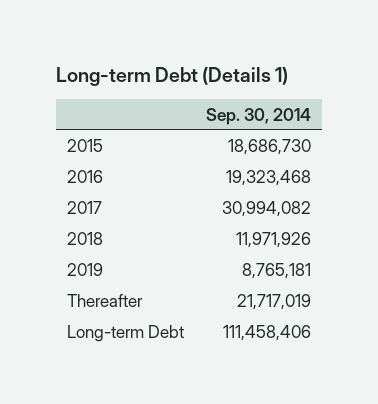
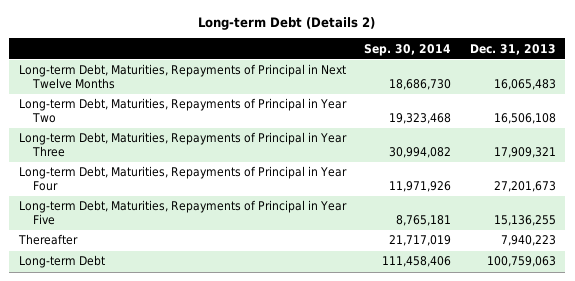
- Long-term Debt (Details 1)
+ Long-term Debt (Details 2)
- | Sep. 30, 2014
+ | Sep. 30, 2014 | Dec. 31, 2013
- 2015 | 18,686,730
- 2016 | 19,323,468
- 2017 | 30,994,082
- 2018 | 11,971,926
- 2019 | 8,765,181
+ Long-term Debt, Maturities, Repayments of Principal in Next Twelve Months | 18,686,730 | 16,065,483
+ Long-term Debt, Maturities, Repayments of Principal in Year Two | 19,323,468 | 16,506,108
+ Long-term Debt, Maturities, Repayments of Principal in Year Three | 30,994,082 | 17,909,321
+ Long-term Debt, Maturities, Repayments of Principal in Year Four | 11,971,926 | 27,201,673
+ Long-term Debt, Maturities, Repayments of Principal in Year Five | 8,765,181 | 15,136,255

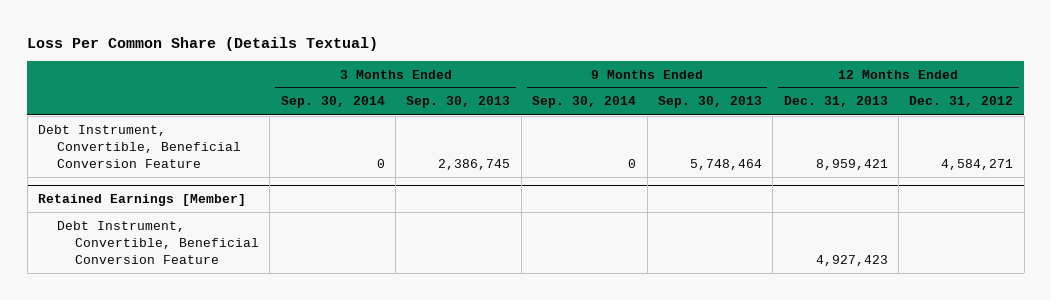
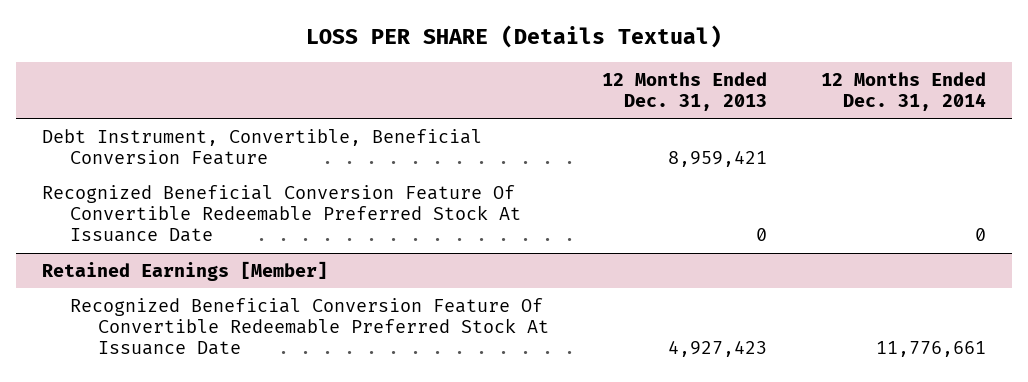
- Loss Per Common Share (Details Textual)
+ LOSS PER SHARE (Details Textual)
- | 3 Months Ended Sep. 30, 2014 | 3 Months Ended Sep. 30, 2013 | 9 Months Ended Sep. 30, 2014 | 9 Months Ended Sep. 30, 2013 | 12 Months Ended Dec. 31, 2013 | 12 Months Ended Dec. 31, 2012
+ | 12 Months Ended Dec. 31, 2013 | 12 Months Ended Dec. 31, 2014
+ Recognized Beneficial Conversion Feature Of Convertible Redeemable Preferred Stock At Issuance Date | 0 | 0
@ Retained Earnings [Member]
- Debt Instrument, Convertible, Beneficial Conversion Feature | | | | | 4,927,423 |
+ Recognized Beneficial Conversion Feature Of Convertible Redeemable Preferred Stock At Issuance Date | 4,927,423 | 11,776,661

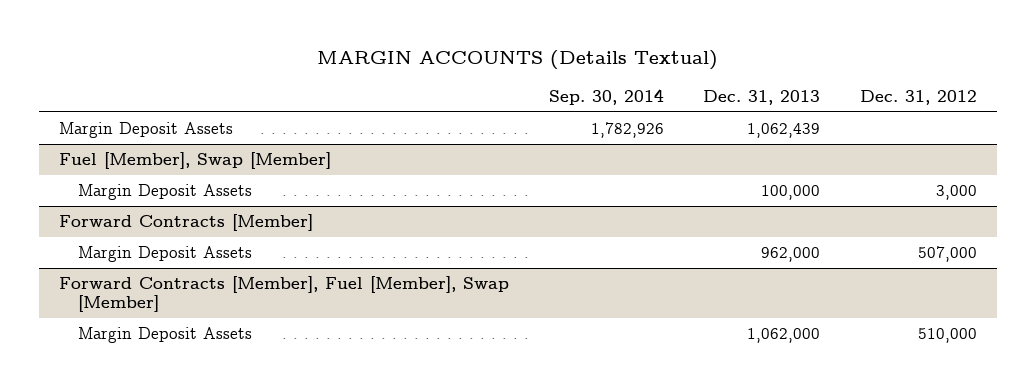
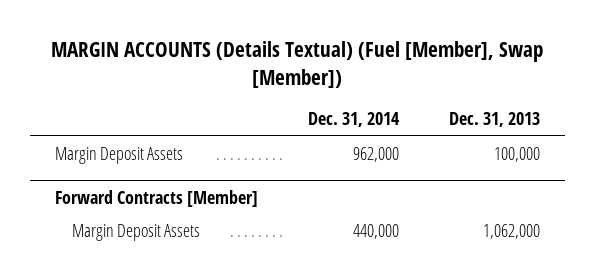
- MARGIN ACCOUNTS (Details Textual)
+ MARGIN ACCOUNTS (Details Textual) (Fuel [Member], Swap [Member])
- | Sep. 30, 2014 | Dec. 31, 2013 | Dec. 31, 2012
+ | Dec. 31, 2014 | Dec. 31, 2013
- Margin Deposit Assets | 1,782,926 | 1,062,439 |
- Fuel [Member], Swap [Member]
@ Forward Contracts [Member]
- Margin Deposit Assets | | 962,000 | 507,000
- Forward Contracts [Member], Fuel [Member], Swap [Member]

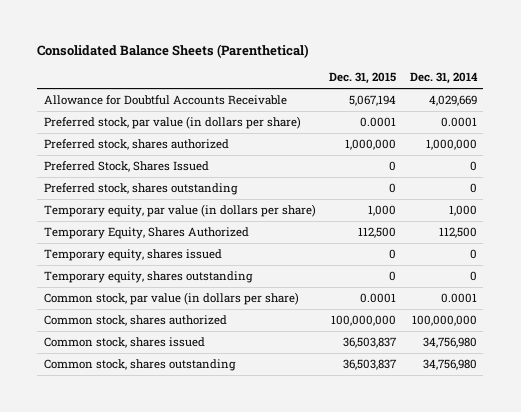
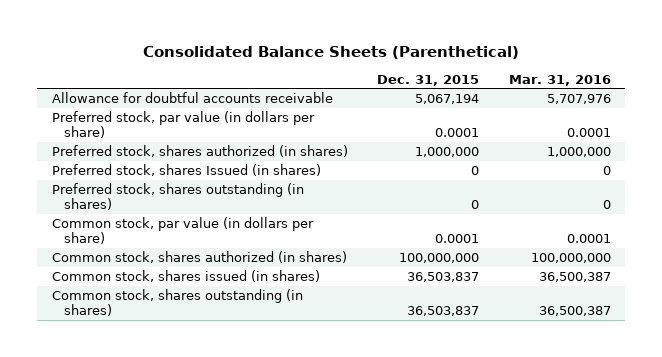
- | Dec. 31, 2015 | Dec. 31, 2014
+ | Dec. 31, 2015 | Mar. 31, 2016
- Allowance for Doubtful Accounts Receivable | 5,067,194 | 4,029,669
+ Allowance for doubtful accounts receivable | 5,067,194 | 5,707,976
- Preferred stock, shares authorized | 1,000,000 | 1,000,000
- Preferred Stock, Shares Issued | 0 | 0
- Preferred stock, shares outstanding | 0 | 0
- Temporary equity, par value (in dollars per share) | 1,000 | 1,000
- Temporary Equity, Shares Authorized | 112,500 | 112,500
- Temporary equity, shares issued | 0 | 0
- Temporary equity, shares outstanding | 0 | 0
+ Preferred stock, shares authorized (in shares) | 1,000,000 | 1,000,000
+ Preferred stock, shares Issued (in shares) | 0 | 0
+ Preferred stock, shares outstanding (in shares) | 0 | 0
- Common stock, shares authorized | 100,000,000 | 100,000,000
- Common stock, shares issued | 36,503,837 | 34,756,980
- Common stock, shares outstanding | 36,503,837 | 34,756,980
+ Common stock, shares authorized (in shares) | 100,000,000 | 100,000,000
+ Common stock, shares issued (in shares) | 36,503,837 | 36,500,387
+ Common stock, shares outstanding (in shares) | 36,503,837 | 36,500,387

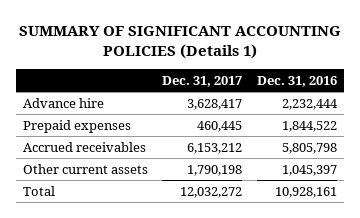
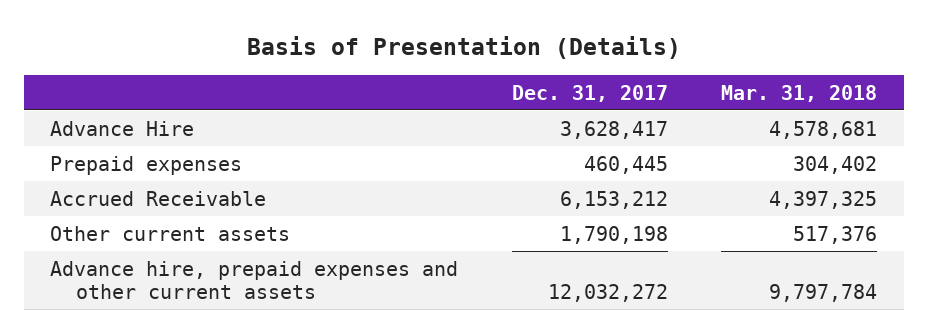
- SUMMARY OF SIGNIFICANT ACCOUNTING POLICIES (Details 1)
+ Basis of Presentation (Details)
- | Dec. 31, 2017 | Dec. 31, 2016
+ | Dec. 31, 2017 | Mar. 31, 2018
- Advance hire | 3,628,417 | 2,232,444
+ Advance Hire | 3,628,417 | 4,578,681
- Accrued receivables | 6,153,212 | 5,805,798
+ Accrued Receivable | 6,153,212 | 4,397,325
- Total | 12,032,272 | 10,928,161
+ Advance hire, prepaid expenses and other current assets | 12,032,272 | 9,797,784

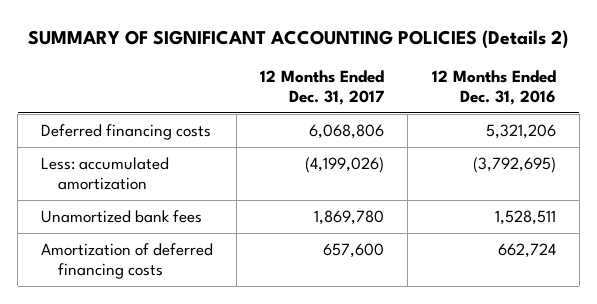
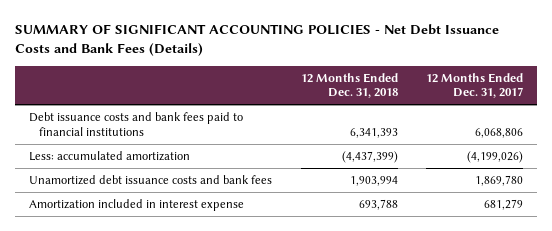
- SUMMARY OF SIGNIFICANT ACCOUNTING POLICIES (Details 2)
+ SUMMARY OF SIGNIFICANT ACCOUNTING POLICIES - Net Debt Issuance Costs and Bank Fees (Details)
- | 12 Months Ended Dec. 31, 2017 | 12 Months Ended Dec. 31, 2016
+ | 12 Months Ended Dec. 31, 2018 | 12 Months Ended Dec. 31, 2017
- Deferred financing costs | 6,068,806 | 5,321,206
+ Debt issuance costs and bank fees paid to financial institutions | 6,341,393 | 6,068,806
- Unamortized bank fees | 1,869,780 | 1,528,511
- Amortization of deferred financing costs | 657,600 | 662,724
+ Unamortized debt issuance costs and bank fees | 1,903,994 | 1,869,780
+ Amortization included in interest expense | 693,788 | 681,279

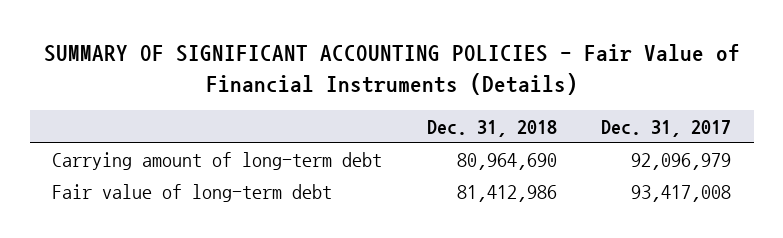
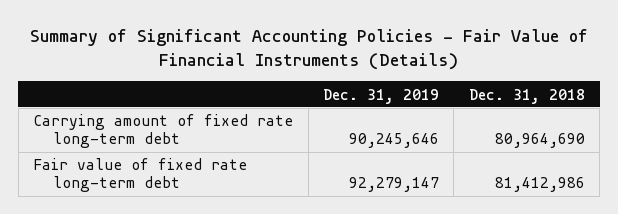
- SUMMARY OF SIGNIFICANT ACCOUNTING POLICIES - Fair Value of Financial Instruments (Details)
+ Summary of Significant Accounting Policies - Fair Value of Financial Instruments (Details)
- | Dec. 31, 2018 | Dec. 31, 2017
+ | Dec. 31, 2019 | Dec. 31, 2018
- Carrying amount of long-term debt | 80,964,690 | 92,096,979
- Fair value of long-term debt | 81,412,986 | 93,417,008
+ Carrying amount of fixed rate long-term debt | 90,245,646 | 80,964,690
+ Fair value of fixed rate long-term debt | 92,279,147 | 81,412,986

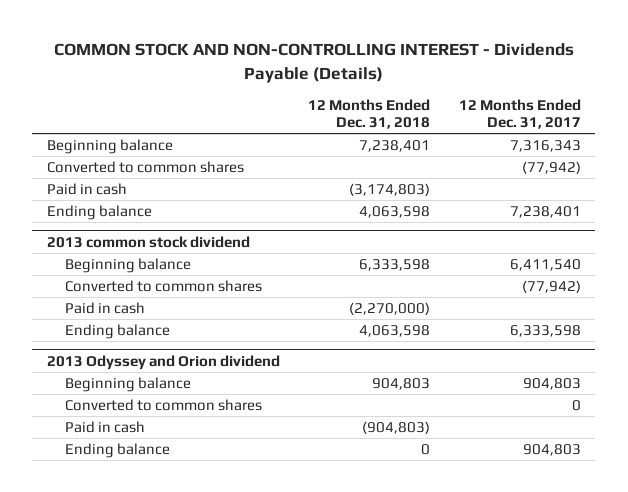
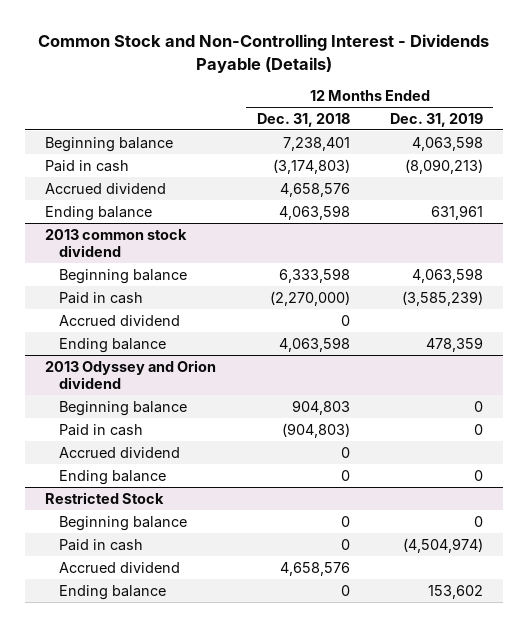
- COMMON STOCK AND NON-CONTROLLING INTEREST - Dividends Payable (Details)
+ Common Stock and Non-Controlling Interest - Dividends Payable (Details)
- | 12 Months Ended Dec. 31, 2018 | 12 Months Ended Dec. 31, 2017
+ | 12 Months Ended Dec. 31, 2018 | 12 Months Ended Dec. 31, 2019
- Converted to common shares | | (77,942)
+ Accrued dividend | 4,658,576 |
@ 2013 common stock dividend
- Converted to common shares | | (77,942)
+ Accrued dividend | 0 |
@ 2013 Odyssey and Orion dividend
- Converted to common shares | | 0
+ Accrued dividend | 0 |
+ Restricted Stock
+ Beginning balance | 0 | 0
+ Paid in cash | 0 | (4,504,974)
+ Accrued dividend | 4,658,576 |
+ Ending balance | 0 | 153,602

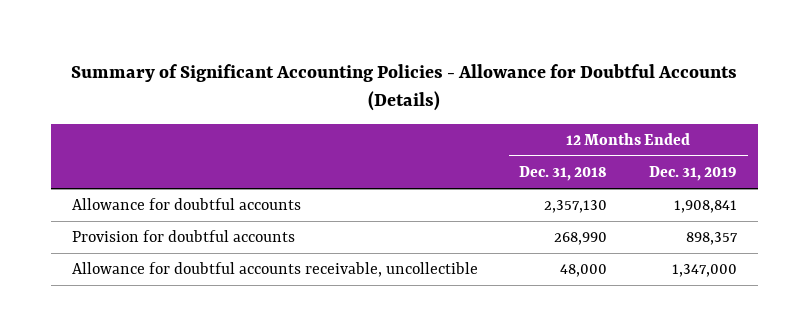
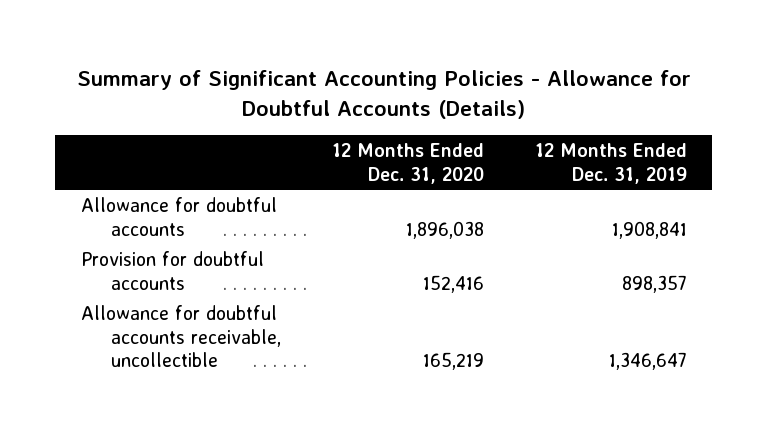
- | 12 Months Ended Dec. 31, 2018 | 12 Months Ended Dec. 31, 2019
+ | 12 Months Ended Dec. 31, 2020 | 12 Months Ended Dec. 31, 2019
- Allowance for doubtful accounts receivable, uncollectible | 48,000 | 1,347,000
+ Allowance for doubtful accounts receivable, uncollectible | 165,219 | 1,346,647

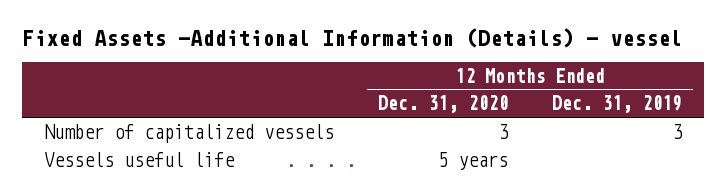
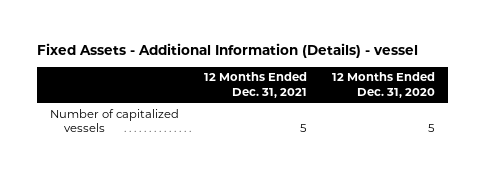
- Fixed Assets -Additional Information (Details) - vessel
+ Fixed Assets - Additional Information (Details) - vessel
- | 12 Months Ended Dec. 31, 2020 | 12 Months Ended Dec. 31, 2019
+ | 12 Months Ended Dec. 31, 2021 | 12 Months Ended Dec. 31, 2020
- Number of capitalized vessels | 3 | 3
- Vessels useful life | 5 years |
+ Number of capitalized vessels | 5 | 5

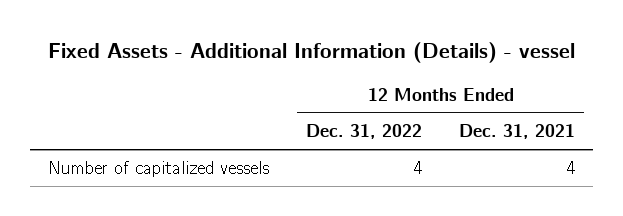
- | 12 Months Ended Dec. 31, 2021 | 12 Months Ended Dec. 31, 2020
+ | 12 Months Ended Dec. 31, 2022 | 12 Months Ended Dec. 31, 2021
- Number of capitalized vessels | 5 | 5
+ Number of capitalized vessels | 4 | 4

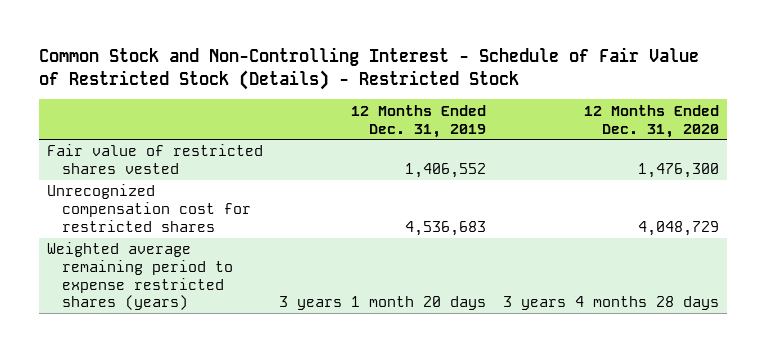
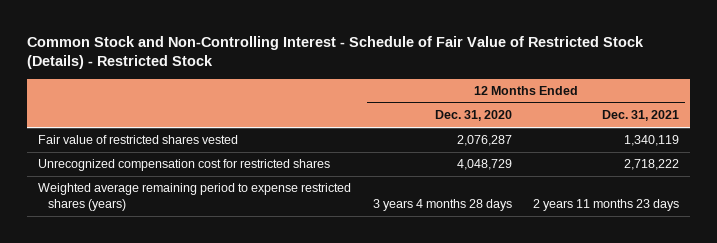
- | 12 Months Ended Dec. 31, 2019 | 12 Months Ended Dec. 31, 2020
+ | 12 Months Ended Dec. 31, 2020 | 12 Months Ended Dec. 31, 2021
- Fair value of restricted shares vested | 1,406,552 | 1,476,300
+ Fair value of restricted shares vested | 2,076,287 | 1,340,119

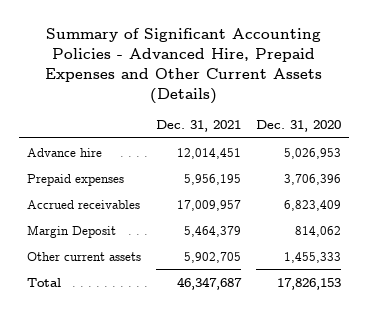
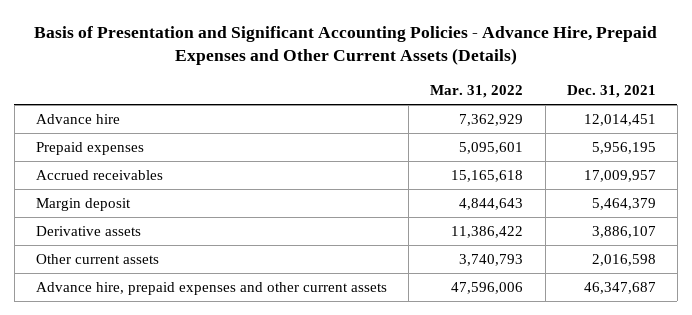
- Summary of Significant Accounting Policies - Advanced Hire, Prepaid Expenses and Other Current Assets (Details)
+ Basis of Presentation and Significant Accounting Policies - Advance Hire, Prepaid Expenses and Other Current Assets (Details)
- | Dec. 31, 2021 | Dec. 31, 2020
+ | Mar. 31, 2022 | Dec. 31, 2021
- Margin Deposit | 5,464,379 | 814,062
- Other current assets | 5,902,705 | 1,455,333
- Total | 46,347,687 | 17,826,153
+ Margin deposit | 4,844,643 | 5,464,379
+ Derivative assets | 11,386,422 | 3,886,107
+ Other current assets | 3,740,793 | 2,016,598
+ Advance hire, prepaid expenses and other current assets | 47,596,006 | 46,347,687

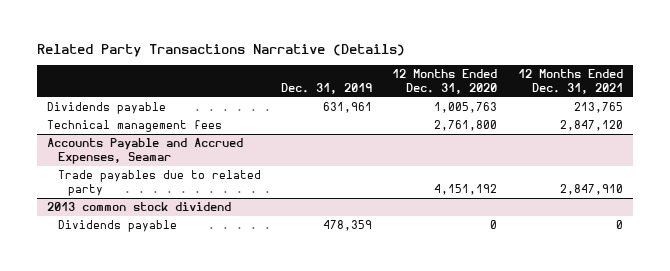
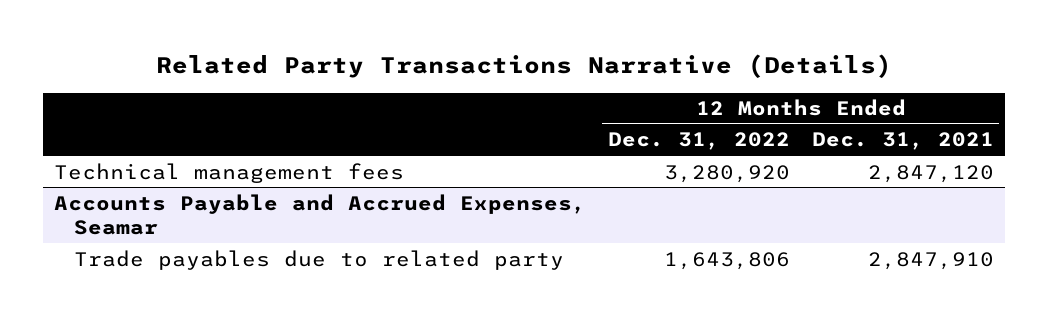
- | Dec. 31, 2019 | 12 Months Ended Dec. 31, 2020 | 12 Months Ended Dec. 31, 2021
+ | 12 Months Ended Dec. 31, 2022 | 12 Months Ended Dec. 31, 2021
- Dividends payable | 631,961 | 1,005,763 | 213,765
- 2013 common stock dividend
- Dividends payable | 478,359 | 0 | 0

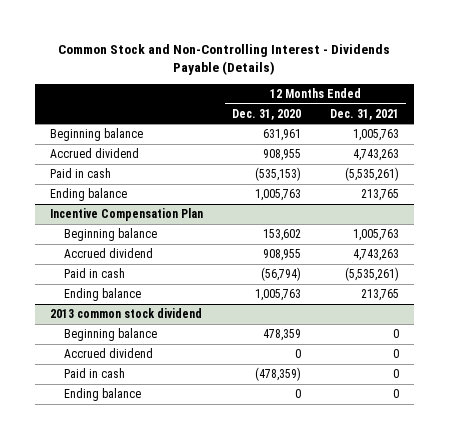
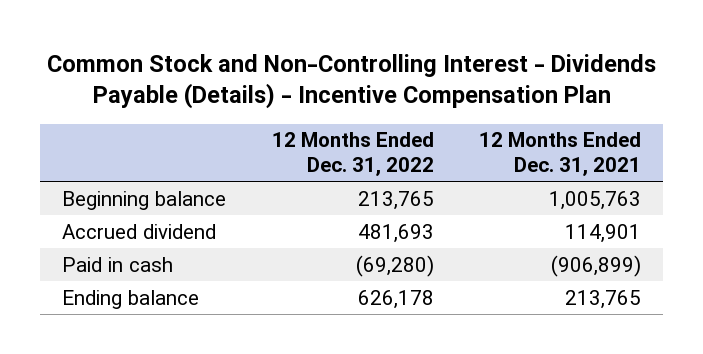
- Common Stock and Non-Controlling Interest - Dividends Payable (Details)
+ Common Stock and Non-Controlling Interest - Dividends Payable (Details) - Incentive Compensation Plan
- | 12 Months Ended Dec. 31, 2020 | 12 Months Ended Dec. 31, 2021
+ | 12 Months Ended Dec. 31, 2022 | 12 Months Ended Dec. 31, 2021
- Accrued dividend | 908,955 | 4,743,263
- Paid in cash | (535,153) | (5,535,261)
- Ending balance | 1,005,763 | 213,765
- Incentive Compensation Plan
- Beginning balance | 153,602 | 1,005,763
- Accrued dividend | 908,955 | 4,743,263
- Paid in cash | (56,794) | (5,535,261)
+ Accrued dividend | 481,693 | 114,901
+ Paid in cash | (69,280) | (906,899)
- 2013 common stock dividend
- Beginning balance | 478,359 | 0
- Accrued dividend | 0 | 0
- Paid in cash | (478,359) | 0
- Ending balance | 0 | 0

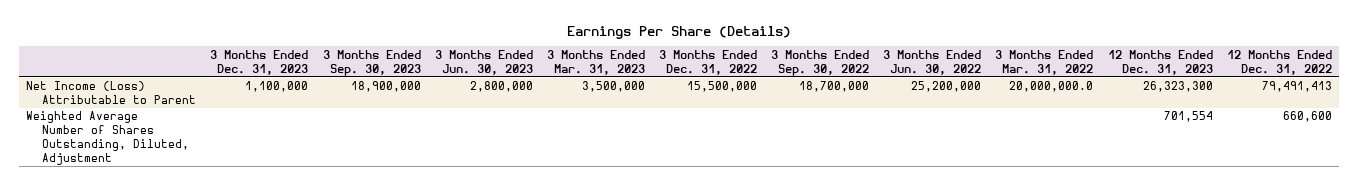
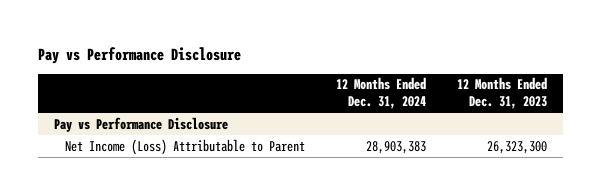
- Earnings Per Share (Details)
+ Pay vs Performance Disclosure
- | 3 Months Ended Dec. 31, 2023 | 3 Months Ended Sep. 30, 2023 | 3 Months Ended Jun. 30, 2023 | 3 Months Ended Mar. 31, 2023 | 3 Months Ended Dec. 31, 2022 | 3 Months Ended Sep. 30, 2022 | 3 Months Ended Jun. 30, 2022 | 3 Months Ended Mar. 31, 2022 | 12 Months Ended Dec. 31, 2023 | 12 Months Ended Dec. 31, 2022
+ | 12 Months Ended Dec. 31, 2024 | 12 Months Ended Dec. 31, 2023
+ Pay vs Performance Disclosure
- Weighted Average Number of Shares Outstanding, Diluted, Adjustment | | | | | | | | | 701,554 | 660,600

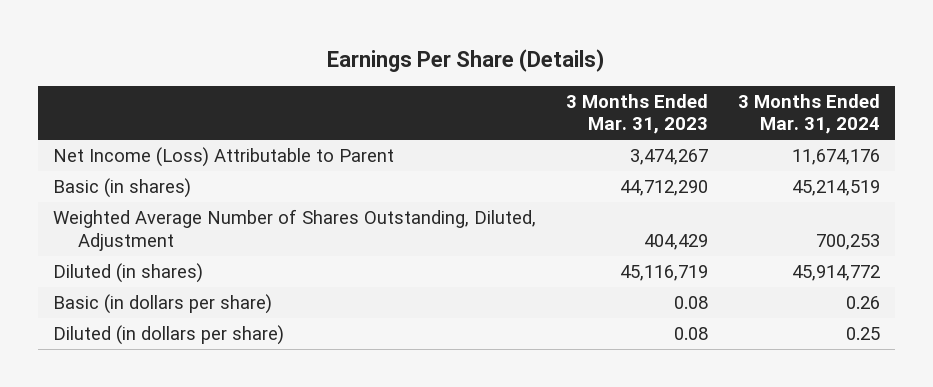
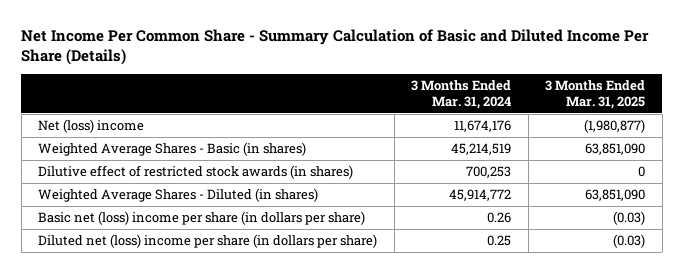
- Earnings Per Share (Details)
+ Net Income Per Common Share - Summary Calculation of Basic and Diluted Income Per Share (Details)
- | 3 Months Ended Mar. 31, 2023 | 3 Months Ended Mar. 31, 2024
+ | 3 Months Ended Mar. 31, 2024 | 3 Months Ended Mar. 31, 2025
- Net Income (Loss) Attributable to Parent | 3,474,267 | 11,674,176
- Basic (in shares) | 44,712,290 | 45,214,519
- Weighted Average Number of Shares Outstanding, Diluted, Adjustment | 404,429 | 700,253
- Diluted (in shares) | 45,116,719 | 45,914,772
- Basic (in dollars per share) | 0.08 | 0.26
- Diluted (in dollars per share) | 0.08 | 0.25
+ Net (loss) income | 11,674,176 | (1,980,877)
+ Weighted Average Shares - Basic (in shares) | 45,214,519 | 63,851,090
+ Dilutive effect of restricted stock awards (in shares) | 700,253 | 0
+ Weighted Average Shares - Diluted (in shares) | 45,914,772 | 63,851,090
+ Basic net (loss) income per share (in dollars per share) | 0.26 | (0.03)
+ Diluted net (loss) income per share (in dollars per share) | 0.25 | (0.03)

